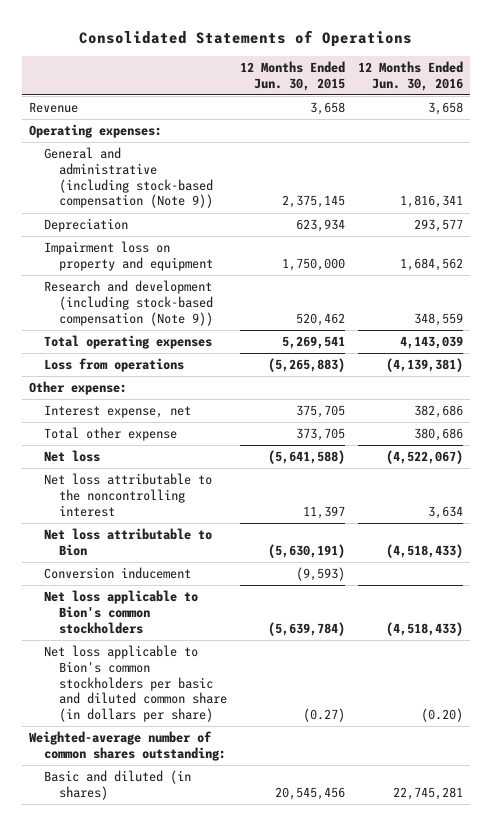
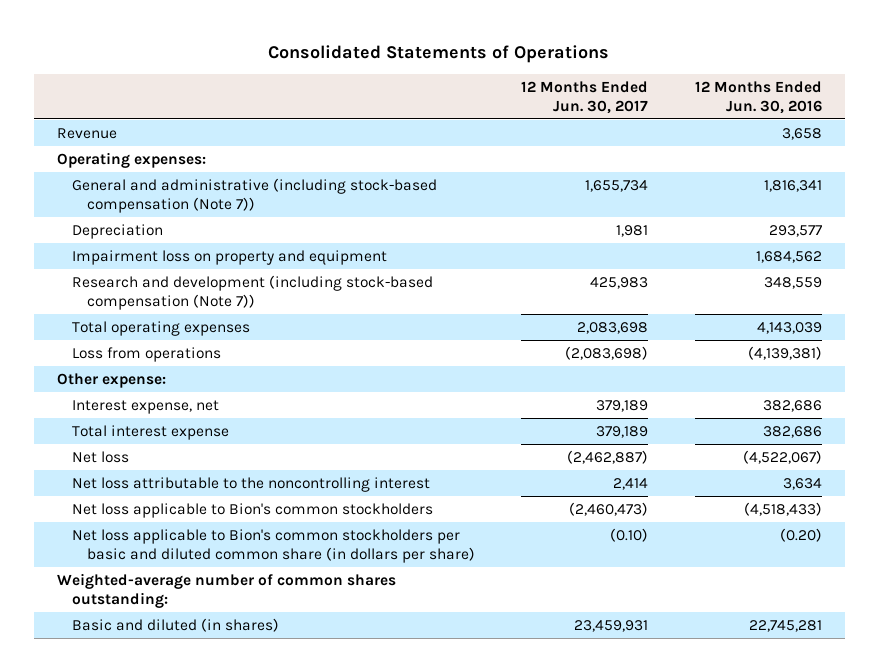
- | 12 Months Ended Jun. 30, 2015 | 12 Months Ended Jun. 30, 2016
+ | 12 Months Ended Jun. 30, 2017 | 12 Months Ended Jun. 30, 2016
- General and administrative (including stock-based compensation (Note 9)) | 2,375,145 | 1,816,341
+ General and administrative (including stock-based compensation (Note 7)) | 1,655,734 | 1,816,341
- Research and development (including stock-based compensation (Note 9)) | 520,462 | 348,559
+ Research and development (including stock-based compensation (Note 7)) | 425,983 | 348,559
- Total other expense | 373,705 | 380,686
+ Total interest expense | 379,189 | 382,686
- Net loss attributable to Bion | (5,630,191) | (4,518,433)
- Conversion inducement | (9,593) |

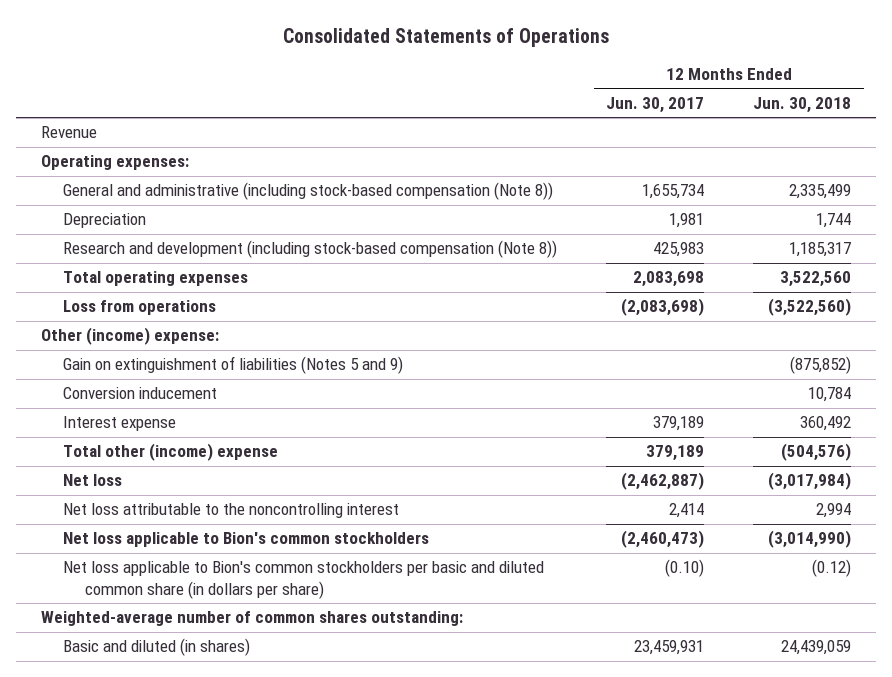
- | 12 Months Ended Jun. 30, 2017 | 12 Months Ended Jun. 30, 2016
+ | 12 Months Ended Jun. 30, 2017 | 12 Months Ended Jun. 30, 2018
- General and administrative (including stock-based compensation (Note 7)) | 1,655,734 | 1,816,341
+ General and administrative (including stock-based compensation (Note 8)) | 1,655,734 | 2,335,499
- Impairment loss on property and equipment | | 1,684,562
- Research and development (including stock-based compensation (Note 7)) | 425,983 | 348,559
+ Research and development (including stock-based compensation (Note 8)) | 425,983 | 1,185,317
- Other expense:
- Interest expense, net | 379,189 | 382,686
- Total interest expense | 379,189 | 382,686
+ Other (income) expense:
+ Gain on extinguishment of liabilities (Notes 5 and 9) | | (875,852)
+ Conversion inducement | | 10,784
+ Interest expense | 379,189 | 360,492
+ Total other (income) expense | 379,189 | (504,576)

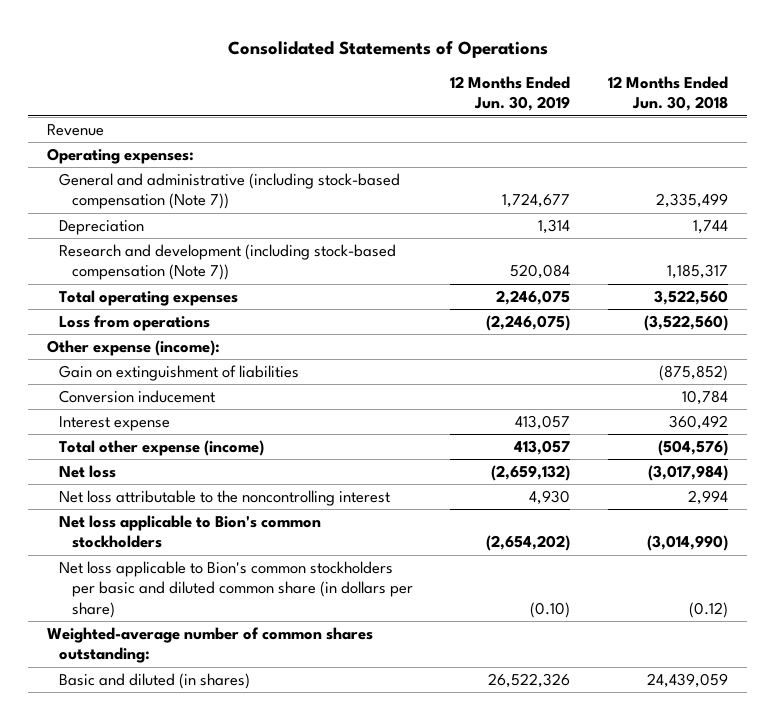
- | 12 Months Ended Jun. 30, 2017 | 12 Months Ended Jun. 30, 2018
+ | 12 Months Ended Jun. 30, 2019 | 12 Months Ended Jun. 30, 2018
- General and administrative (including stock-based compensation (Note 8)) | 1,655,734 | 2,335,499
+ General and administrative (including stock-based compensation (Note 7)) | 1,724,677 | 2,335,499
- Research and development (including stock-based compensation (Note 8)) | 425,983 | 1,185,317
+ Research and development (including stock-based compensation (Note 7)) | 520,084 | 1,185,317
- Other (income) expense:
- Gain on extinguishment of liabilities (Notes 5 and 9) | | (875,852)
+ Other expense (income):
+ Gain on extinguishment of liabilities | | (875,852)
- Total other (income) expense | 379,189 | (504,576)
+ Total other expense (income) | 413,057 | (504,576)

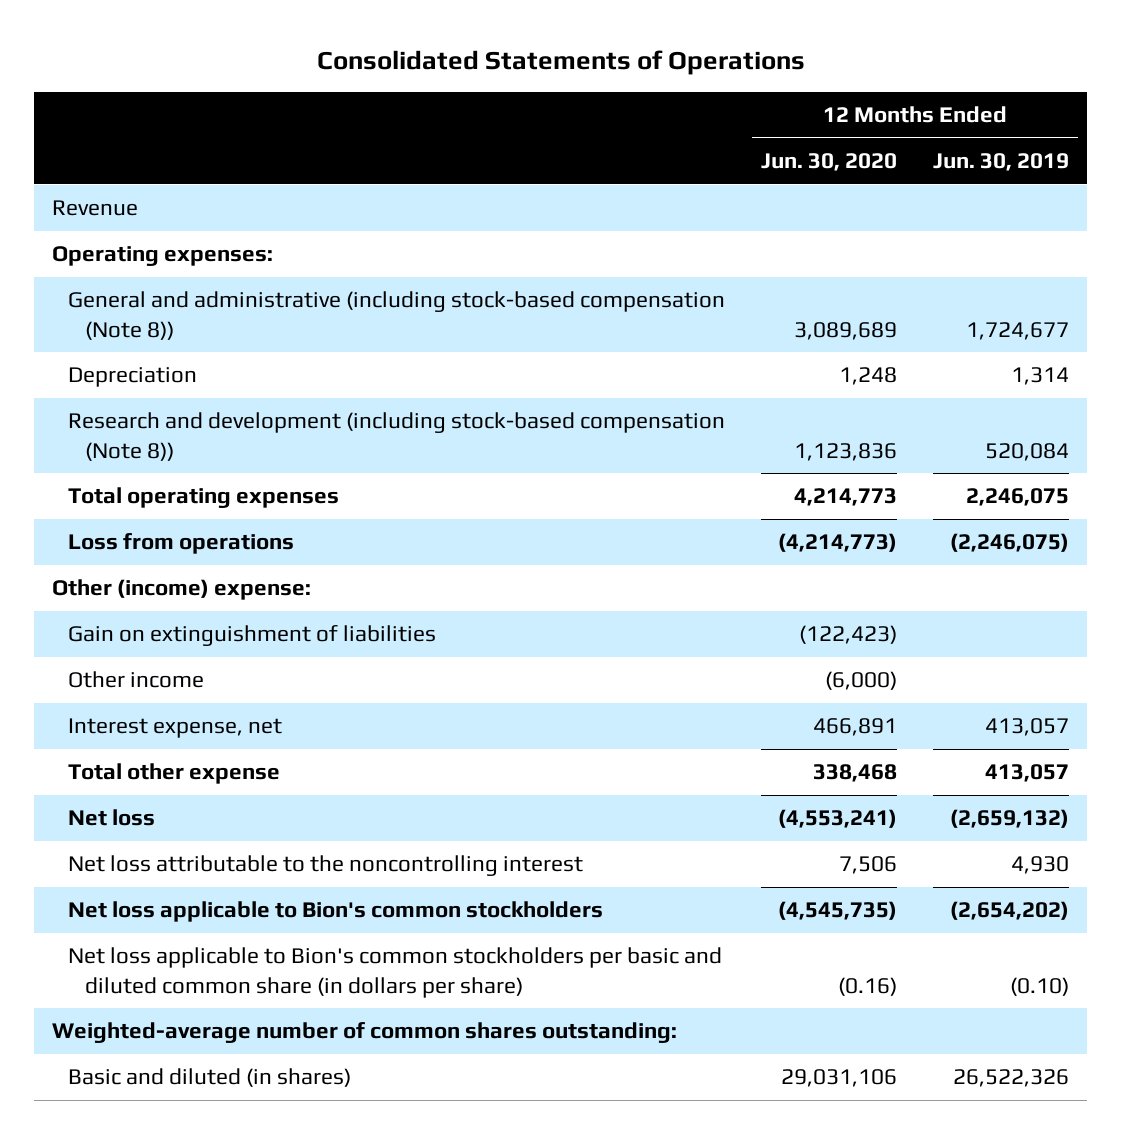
- | 12 Months Ended Jun. 30, 2019 | 12 Months Ended Jun. 30, 2018
+ | 12 Months Ended Jun. 30, 2020 | 12 Months Ended Jun. 30, 2019
- General and administrative (including stock-based compensation (Note 7)) | 1,724,677 | 2,335,499
+ General and administrative (including stock-based compensation (Note 8)) | 3,089,689 | 1,724,677
- Research and development (including stock-based compensation (Note 7)) | 520,084 | 1,185,317
+ Research and development (including stock-based compensation (Note 8)) | 1,123,836 | 520,084
- Other expense (income):
+ Other (income) expense:
- Conversion inducement | | 10,784
- Interest expense | 413,057 | 360,492
- Total other expense (income) | 413,057 | (504,576)
+ Other income | (6,000) |
+ Interest expense, net | 466,891 | 413,057
+ Total other expense | 338,468 | 413,057

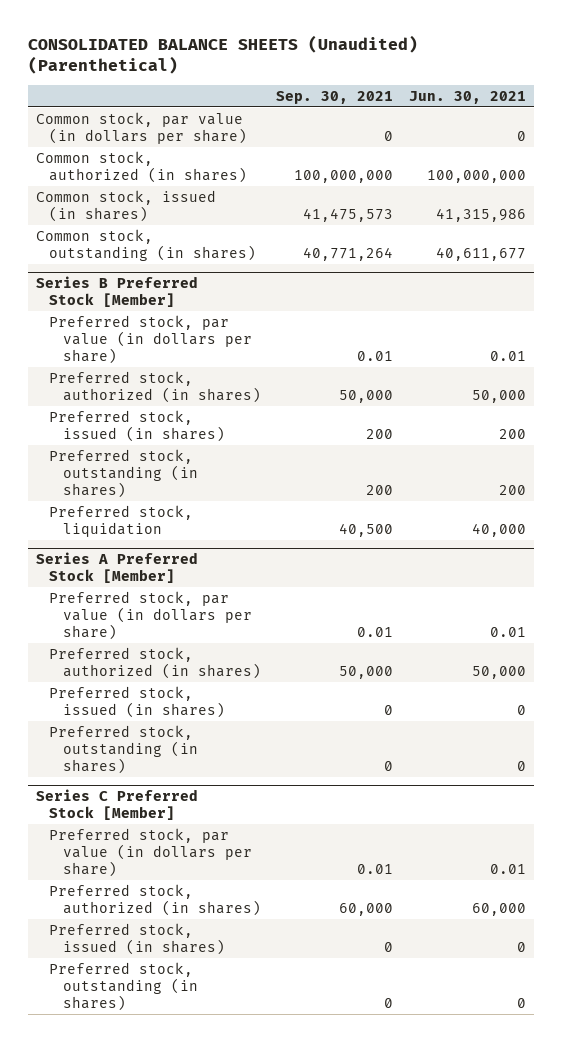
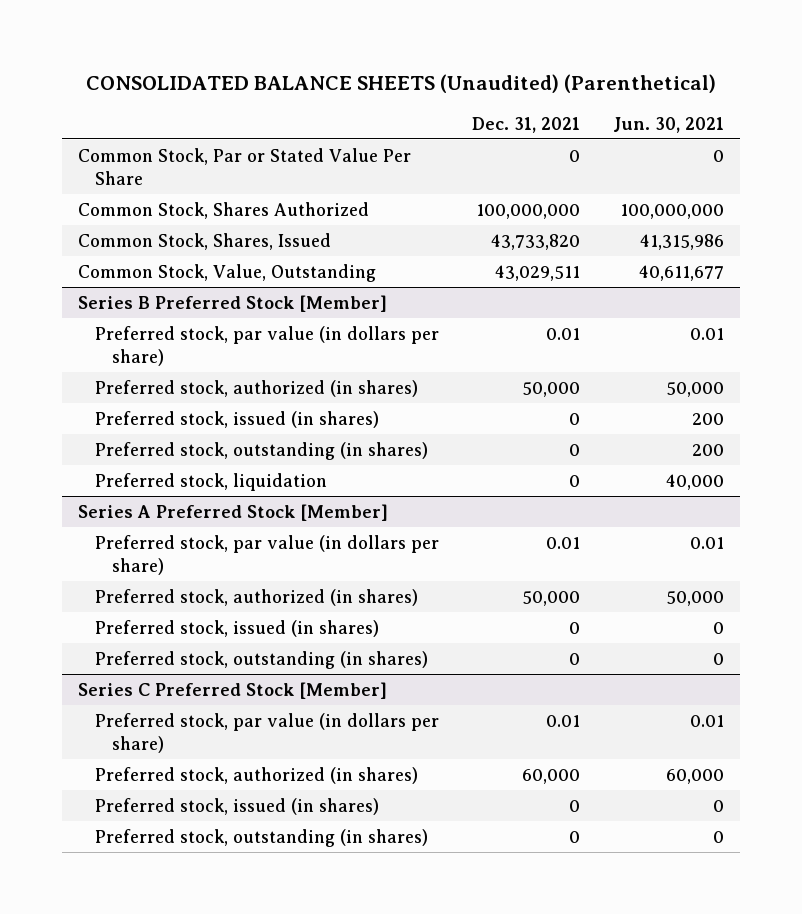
- | Sep. 30, 2021 | Jun. 30, 2021
+ | Dec. 31, 2021 | Jun. 30, 2021
- Common stock, par value (in dollars per share) | 0 | 0
- Common stock, authorized (in shares) | 100,000,000 | 100,000,000
- Common stock, issued (in shares) | 41,475,573 | 41,315,986
- Common stock, outstanding (in shares) | 40,771,264 | 40,611,677
+ Common Stock, Par or Stated Value Per Share | 0 | 0
+ Common Stock, Shares Authorized | 100,000,000 | 100,000,000
+ Common Stock, Shares, Issued | 43,733,820 | 41,315,986
+ Common Stock, Value, Outstanding | 43,029,511 | 40,611,677

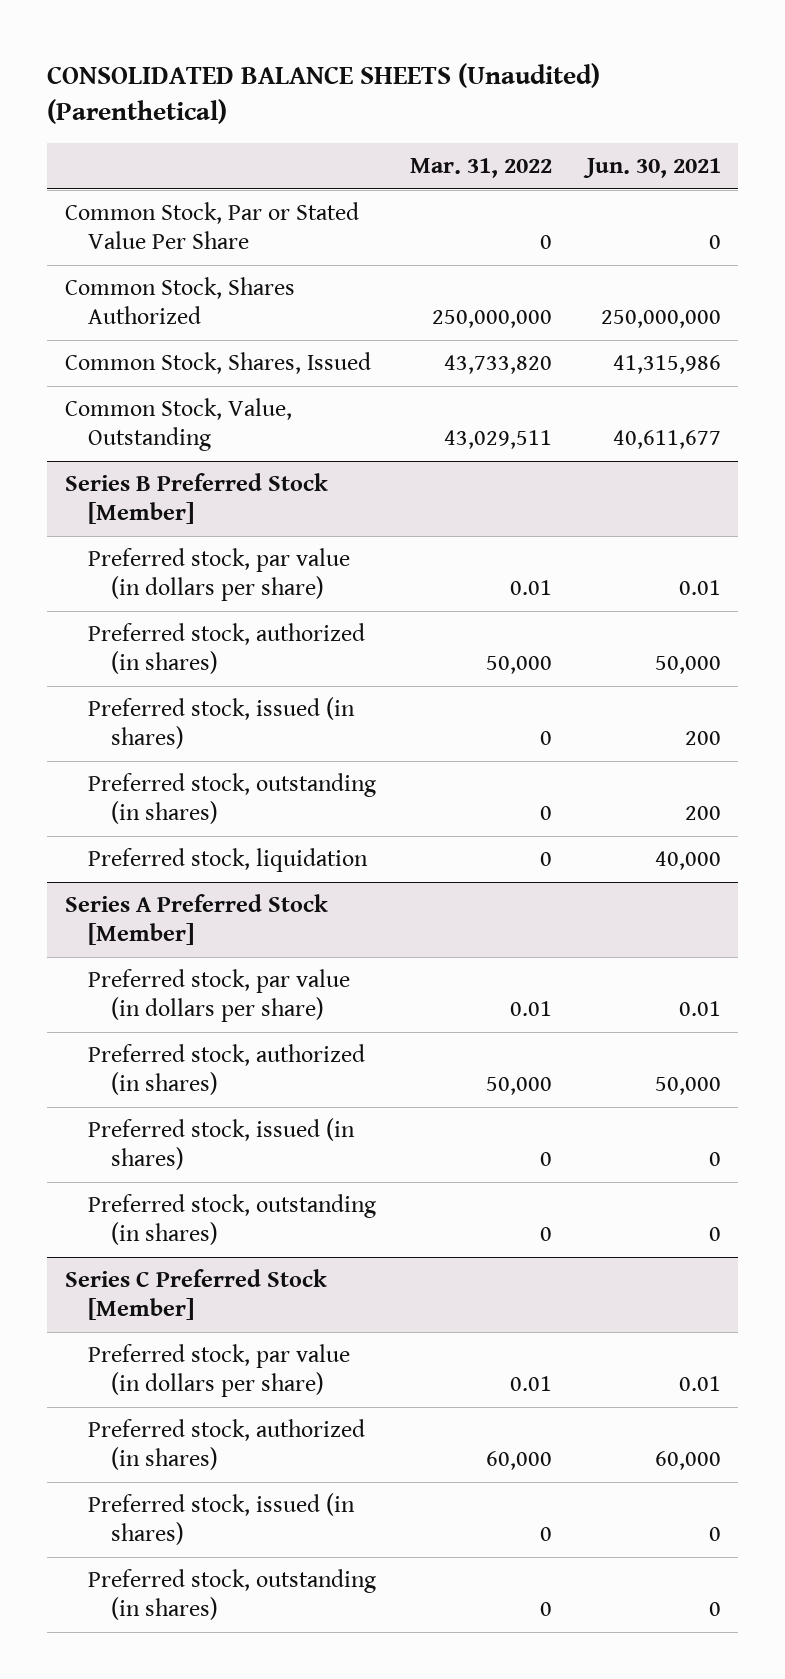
- | Dec. 31, 2021 | Jun. 30, 2021
+ | Mar. 31, 2022 | Jun. 30, 2021
- Common Stock, Shares Authorized | 100,000,000 | 100,000,000
+ Common Stock, Shares Authorized | 250,000,000 | 250,000,000

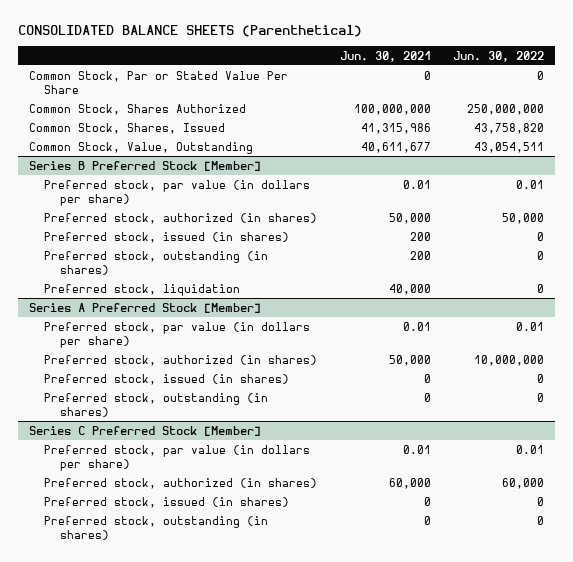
- CONSOLIDATED BALANCE SHEETS (Unaudited) (Parenthetical)
+ CONSOLIDATED BALANCE SHEETS (Parenthetical)
- | Mar. 31, 2022 | Jun. 30, 2021
+ | Jun. 30, 2021 | Jun. 30, 2022
- Common Stock, Shares Authorized | 250,000,000 | 250,000,000
+ Common Stock, Shares Authorized | 100,000,000 | 250,000,000

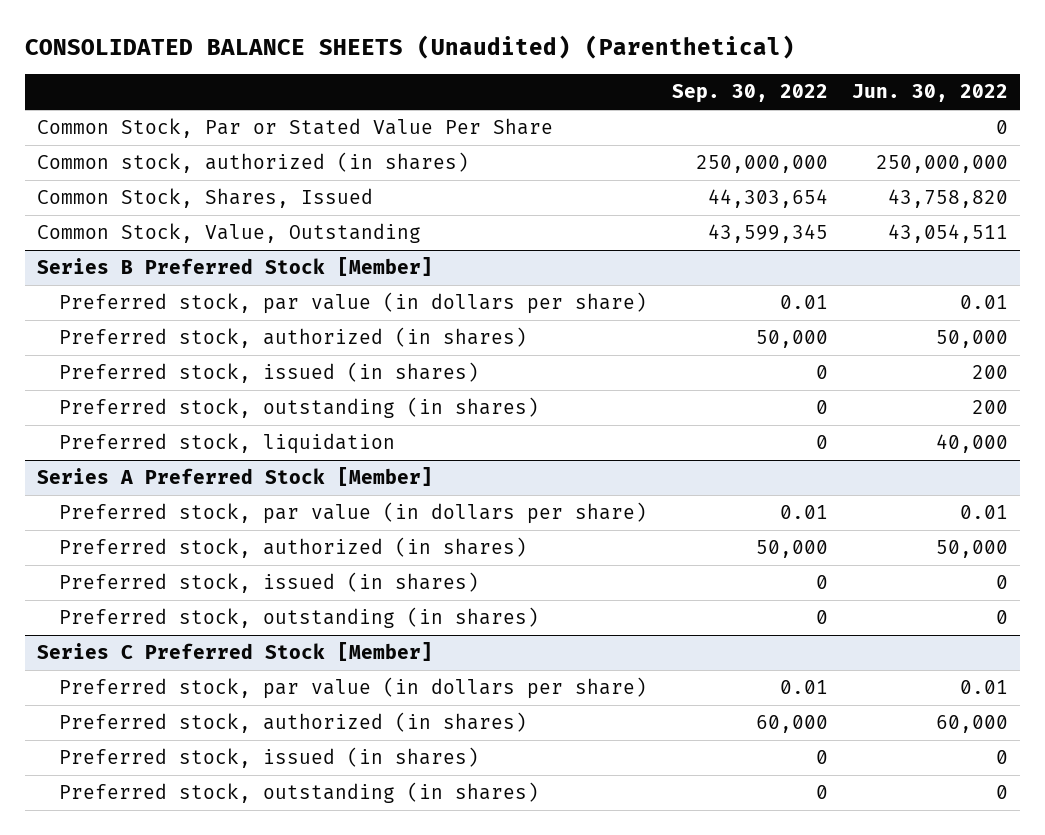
- CONSOLIDATED BALANCE SHEETS (Parenthetical)
+ CONSOLIDATED BALANCE SHEETS (Unaudited) (Parenthetical)
- | Jun. 30, 2021 | Jun. 30, 2022
+ | Sep. 30, 2022 | Jun. 30, 2022
- Common Stock, Shares Authorized | 100,000,000 | 250,000,000
+ Common stock, authorized (in shares) | 250,000,000 | 250,000,000
@ Series B Preferred Stock [Member]
- Preferred stock, issued (in shares) | 200 | 0
- Preferred stock, outstanding (in shares) | 200 | 0
- Preferred stock, liquidation | 40,000 | 0
+ Preferred stock, issued (in shares) | 0 | 200
+ Preferred stock, outstanding (in shares) | 0 | 200
+ Preferred stock, liquidation | 0 | 40,000
@ Series A Preferred Stock [Member]
- Preferred stock, authorized (in shares) | 50,000 | 10,000,000
+ Preferred stock, authorized (in shares) | 50,000 | 50,000

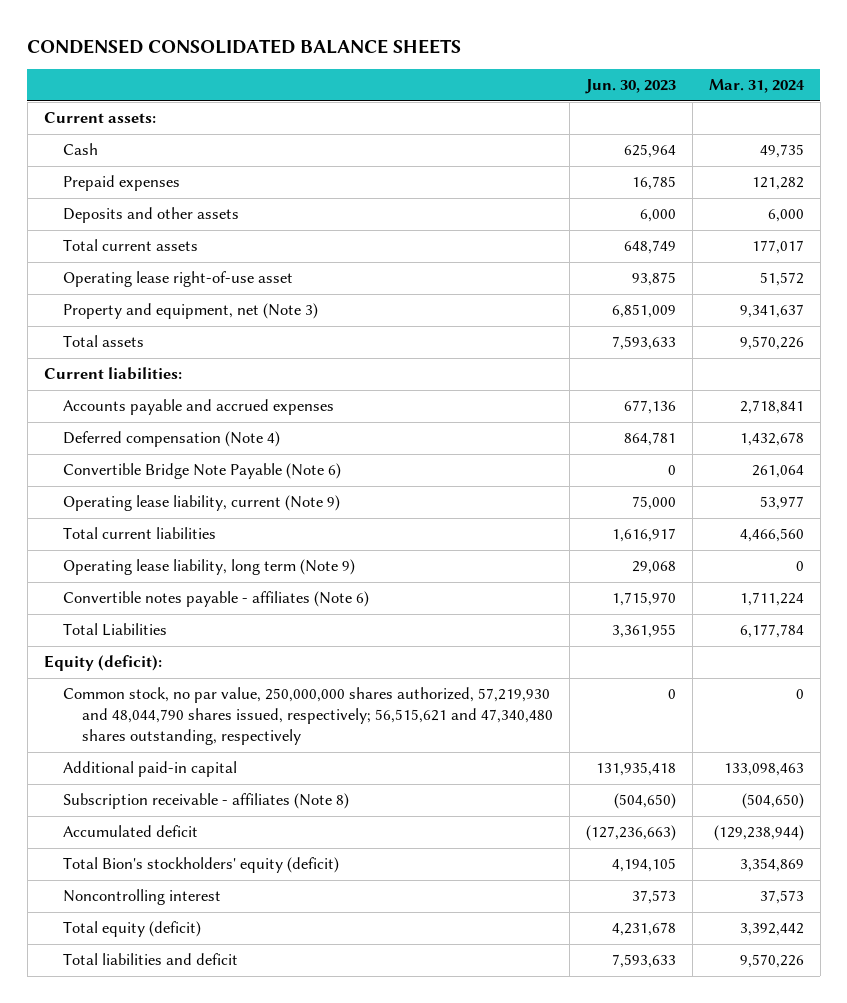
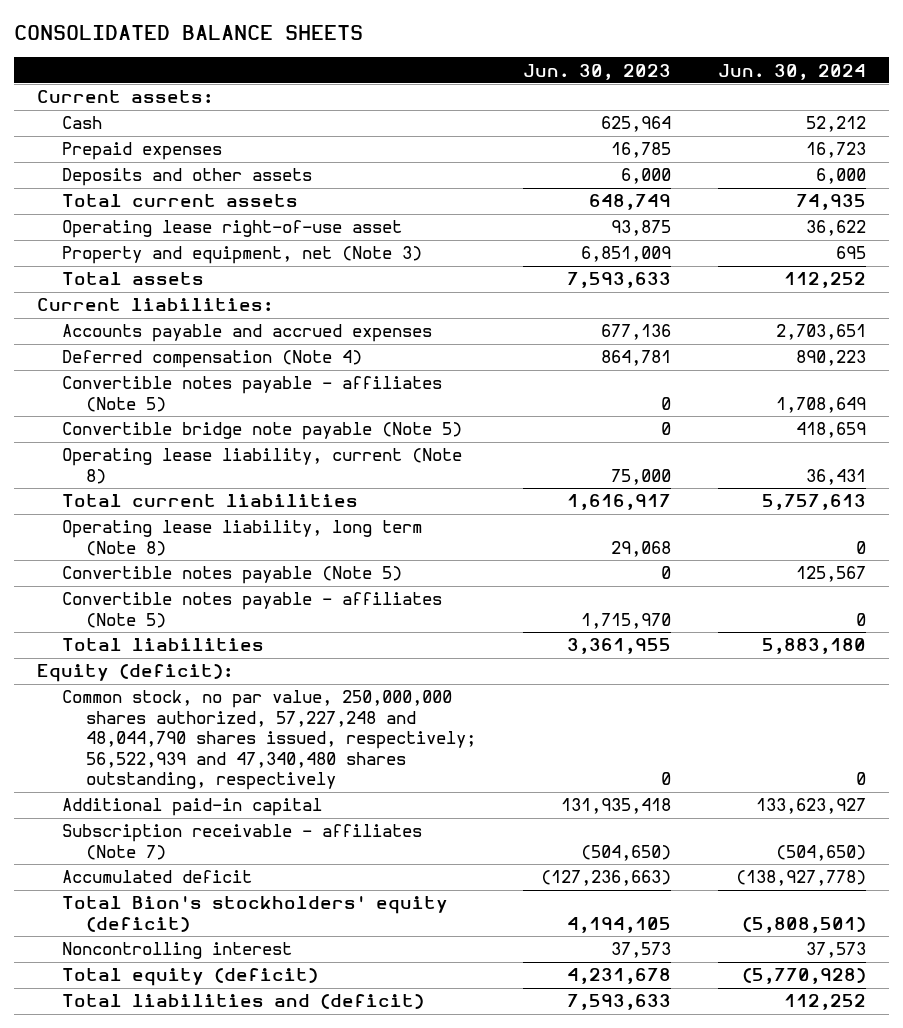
- CONDENSED CONSOLIDATED BALANCE SHEETS
+ CONSOLIDATED BALANCE SHEETS
- | Jun. 30, 2023 | Mar. 31, 2024
+ | Jun. 30, 2023 | Jun. 30, 2024
- Convertible Bridge Note Payable (Note 6) | 0 | 261,064
- Operating lease liability, current (Note 9) | 75,000 | 53,977
+ Convertible notes payable - affiliates (Note 5) | 0 | 1,708,649
+ Convertible bridge note payable (Note 5) | 0 | 418,659
+ Operating lease liability, current (Note 8) | 75,000 | 36,431
- Operating lease liability, long term (Note 9) | 29,068 | 0
- Convertible notes payable - affiliates (Note 6) | 1,715,970 | 1,711,224
- Total Liabilities | 3,361,955 | 6,177,784
+ Operating lease liability, long term (Note 8) | 29,068 | 0
+ Convertible notes payable (Note 5) | 0 | 125,567
+ Convertible notes payable - affiliates (Note 5) | 1,715,970 | 0
+ Total liabilities | 3,361,955 | 5,883,180
- Common stock, no par value, 250,000,000 shares authorized, 57,219,930 and 48,044,790 shares issued, respectively; 56,515,621 and 47,340,480 shares outstanding, respectively | 0 | 0
+ Common stock, no par value, 250,000,000 shares authorized, 57,227,248 and 48,044,790 shares issued, respectively; 56,522,939 and 47,340,480 shares outstanding, respectively | 0 | 0
- Subscription receivable - affiliates (Note 8) | (504,650) | (504,650)
+ Subscription receivable - affiliates (Note 7) | (504,650) | (504,650)
- Total liabilities and deficit | 7,593,633 | 9,570,226
+ Total liabilities and (deficit) | 7,593,633 | 112,252

